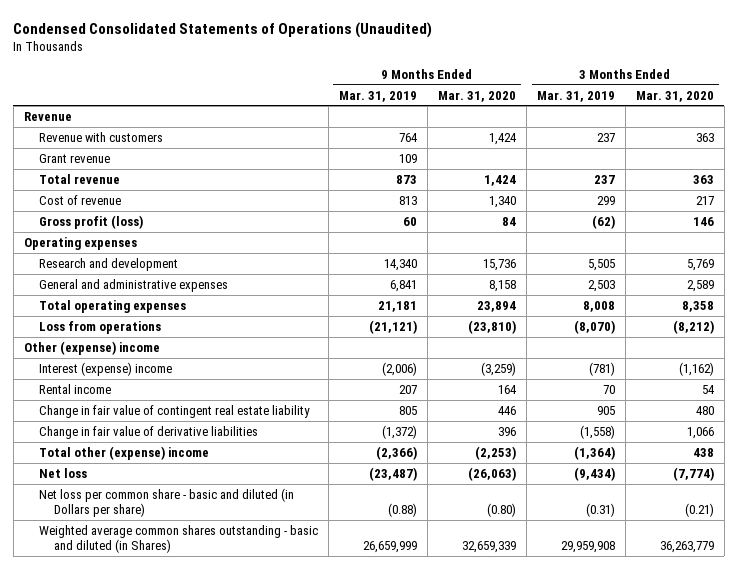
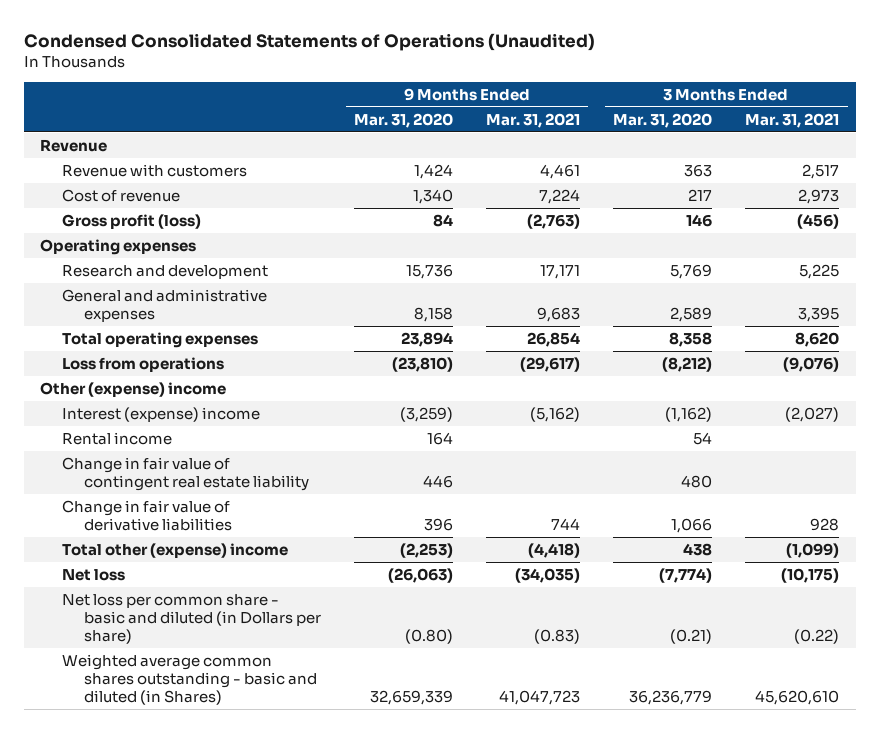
- | 9 Months Ended Mar. 31, 2019 | 9 Months Ended Mar. 31, 2020 | 3 Months Ended Mar. 31, 2019 | 3 Months Ended Mar. 31, 2020
+ | 9 Months Ended Mar. 31, 2020 | 9 Months Ended Mar. 31, 2021 | 3 Months Ended Mar. 31, 2020 | 3 Months Ended Mar. 31, 2021
- Grant revenue | 109 | | |
- Total revenue | 873 | 1,424 | 237 | 363
- Weighted average common shares outstanding - basic and diluted (in Shares) | 26,659,999 | 32,659,339 | 29,959,908 | 36,263,779
+ Weighted average common shares outstanding - basic and diluted (in Shares) | 32,659,339 | 41,047,723 | 36,236,779 | 45,620,610

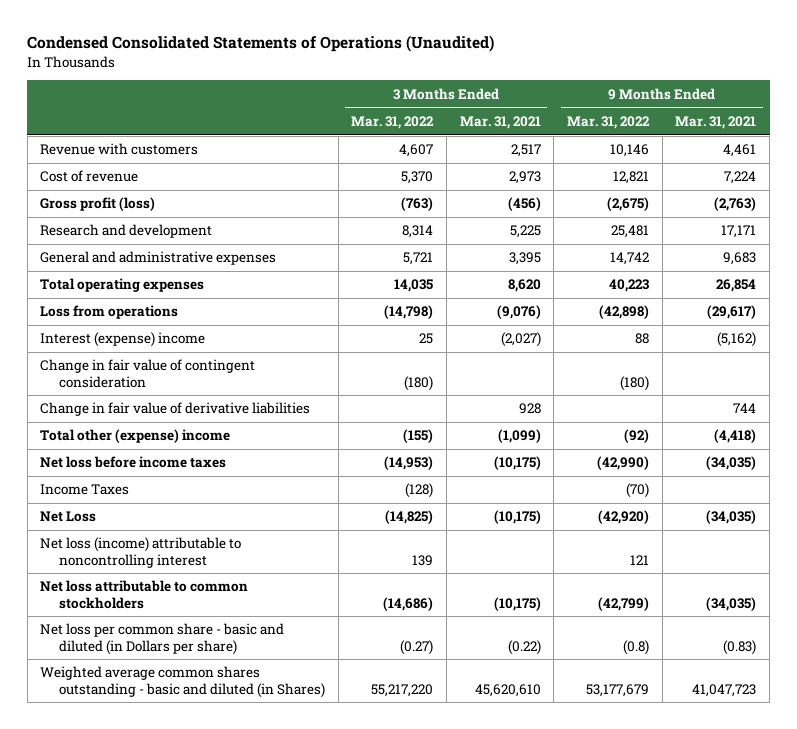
- | 9 Months Ended Mar. 31, 2020 | 9 Months Ended Mar. 31, 2021 | 3 Months Ended Mar. 31, 2020 | 3 Months Ended Mar. 31, 2021
+ | 3 Months Ended Mar. 31, 2022 | 3 Months Ended Mar. 31, 2021 | 9 Months Ended Mar. 31, 2022 | 9 Months Ended Mar. 31, 2021
- Revenue
- Operating expenses
- Other (expense) income
- Rental income | 164 | | 54 |
- Change in fair value of contingent real estate liability | 446 | | 480 |
+ Change in fair value of contingent consideration | (180) | | (180) |
- Net loss | (26,063) | (34,035) | (7,774) | (10,175)
+ Net loss before income taxes | (14,953) | (10,175) | (42,990) | (34,035)
+ Income Taxes | (128) | | (70) |
+ Net Loss | (14,825) | (10,175) | (42,920) | (34,035)
+ Net loss (income) attributable to noncontrolling interest | 139 | | 121 |
+ Net loss attributable to common stockholders | (14,686) | (10,175) | (42,799) | (34,035)

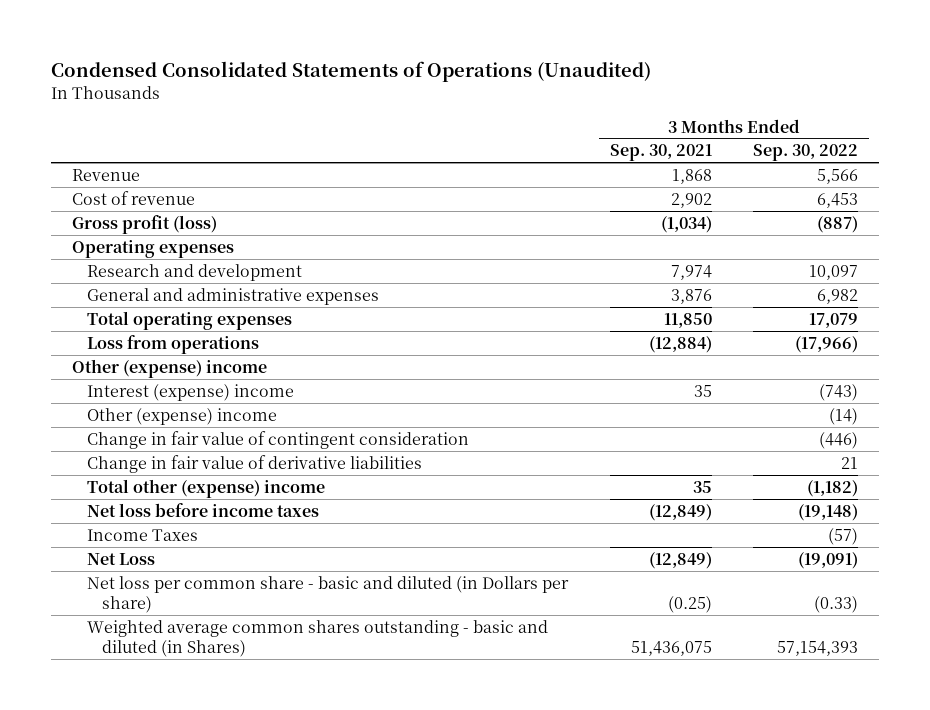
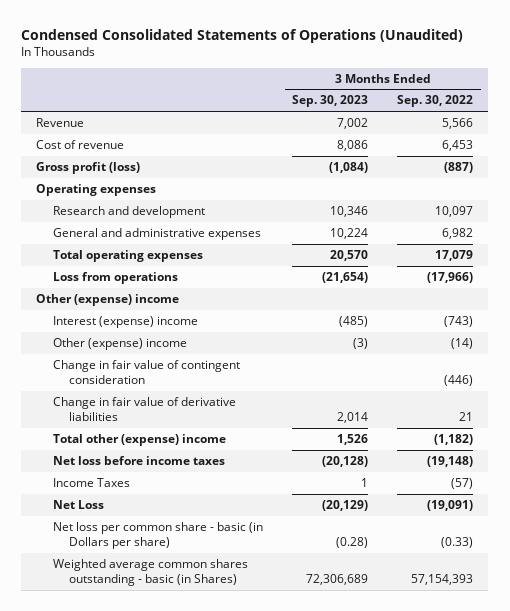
- | 3 Months Ended Sep. 30, 2021 | 3 Months Ended Sep. 30, 2022
+ | 3 Months Ended Sep. 30, 2023 | 3 Months Ended Sep. 30, 2022
- Net loss per common share - basic and diluted (in Dollars per share) | (0.25) | (0.33)
- Weighted average common shares outstanding - basic and diluted (in Shares) | 51,436,075 | 57,154,393
+ Net loss per common share - basic (in Dollars per share) | (0.28) | (0.33)
+ Weighted average common shares outstanding - basic (in Shares) | 72,306,689 | 57,154,393

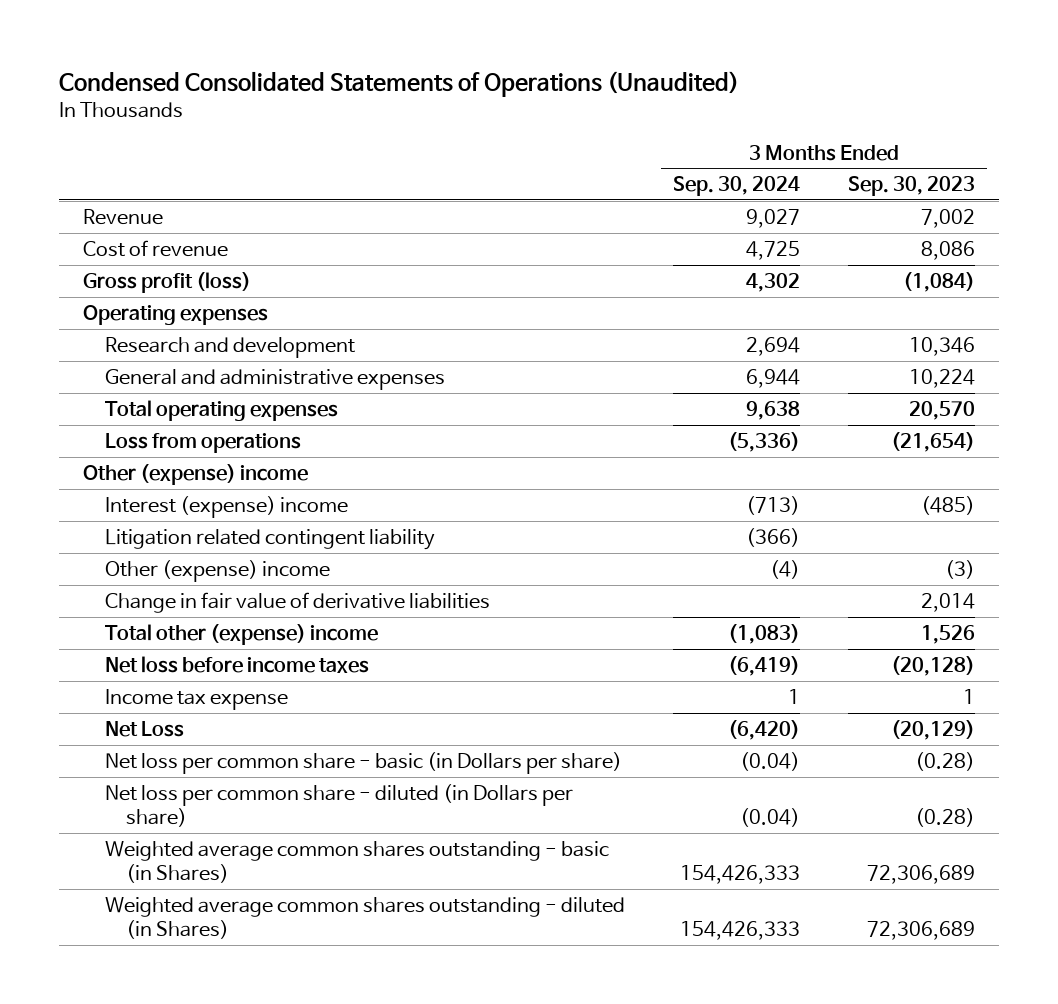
- | 3 Months Ended Sep. 30, 2023 | 3 Months Ended Sep. 30, 2022
+ | 3 Months Ended Sep. 30, 2024 | 3 Months Ended Sep. 30, 2023
+ Litigation related contingent liability | (366) |
- Change in fair value of contingent consideration | | (446)
- Income Taxes | 1 | (57)
+ Income tax expense | 1 | 1
+ Net loss per common share - diluted (in Dollars per share) | (0.04) | (0.28)
+ Weighted average common shares outstanding - diluted (in Shares) | 154,426,333 | 72,306,689

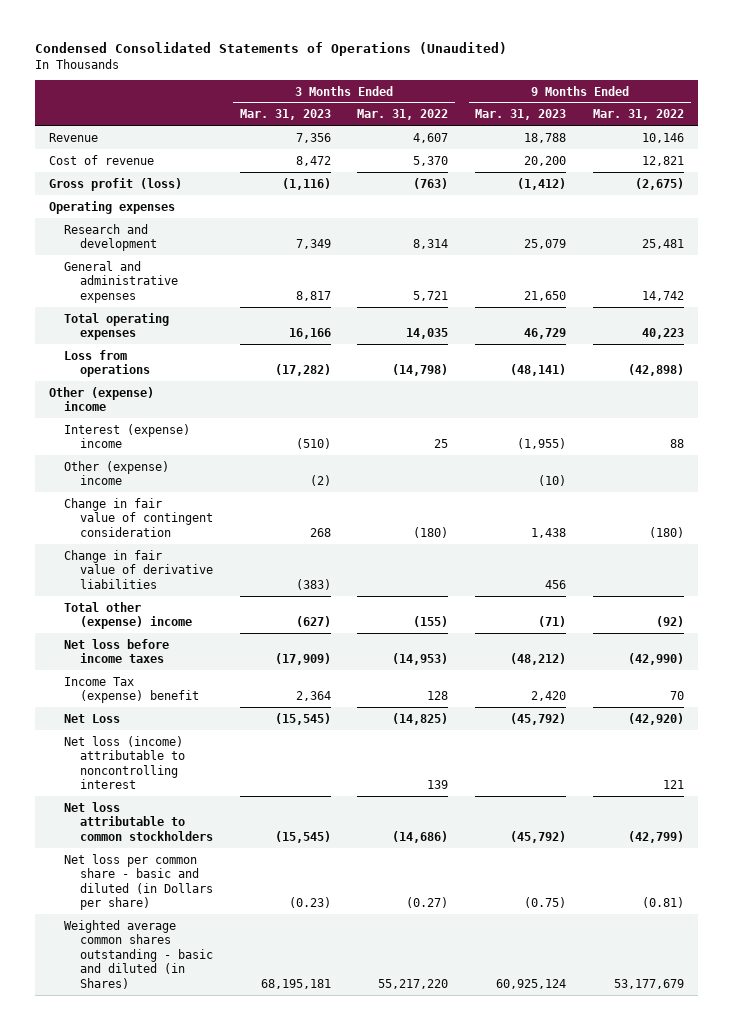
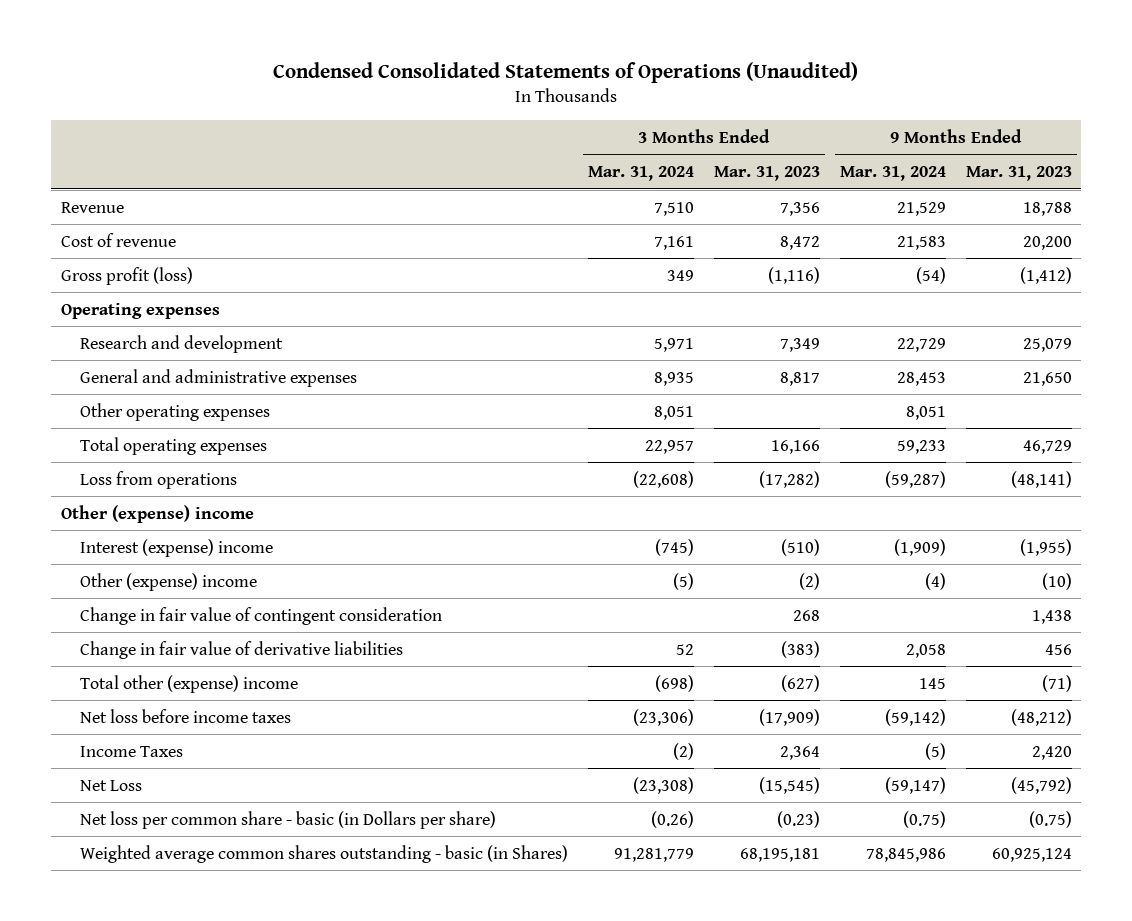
- | 3 Months Ended Mar. 31, 2023 | 3 Months Ended Mar. 31, 2022 | 9 Months Ended Mar. 31, 2023 | 9 Months Ended Mar. 31, 2022
+ | 3 Months Ended Mar. 31, 2024 | 3 Months Ended Mar. 31, 2023 | 9 Months Ended Mar. 31, 2024 | 9 Months Ended Mar. 31, 2023
+ Other operating expenses | 8,051 | | 8,051 |
- Income Tax (expense) benefit | 2,364 | 128 | 2,420 | 70
+ Income Taxes | (2) | 2,364 | (5) | 2,420
- Net loss (income) attributable to noncontrolling interest | | 139 | | 121
- Net loss attributable to common stockholders | (15,545) | (14,686) | (45,792) | (42,799)
- Net loss per common share - basic and diluted (in Dollars per share) | (0.23) | (0.27) | (0.75) | (0.81)
- Weighted average common shares outstanding - basic and diluted (in Shares) | 68,195,181 | 55,217,220 | 60,925,124 | 53,177,679
+ Net loss per common share - basic (in Dollars per share) | (0.26) | (0.23) | (0.75) | (0.75)
+ Weighted average common shares outstanding - basic (in Shares) | 91,281,779 | 68,195,181 | 78,845,986 | 60,925,124

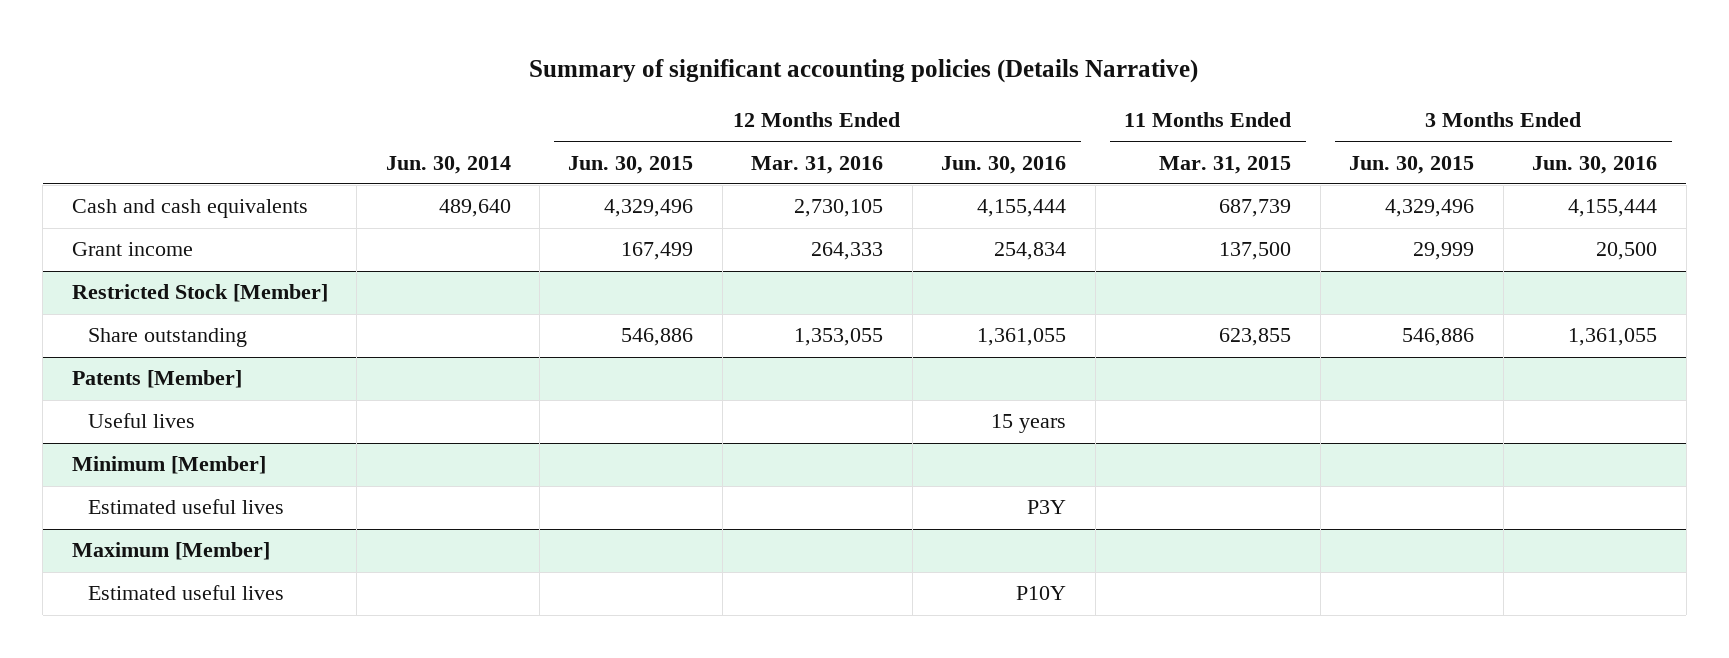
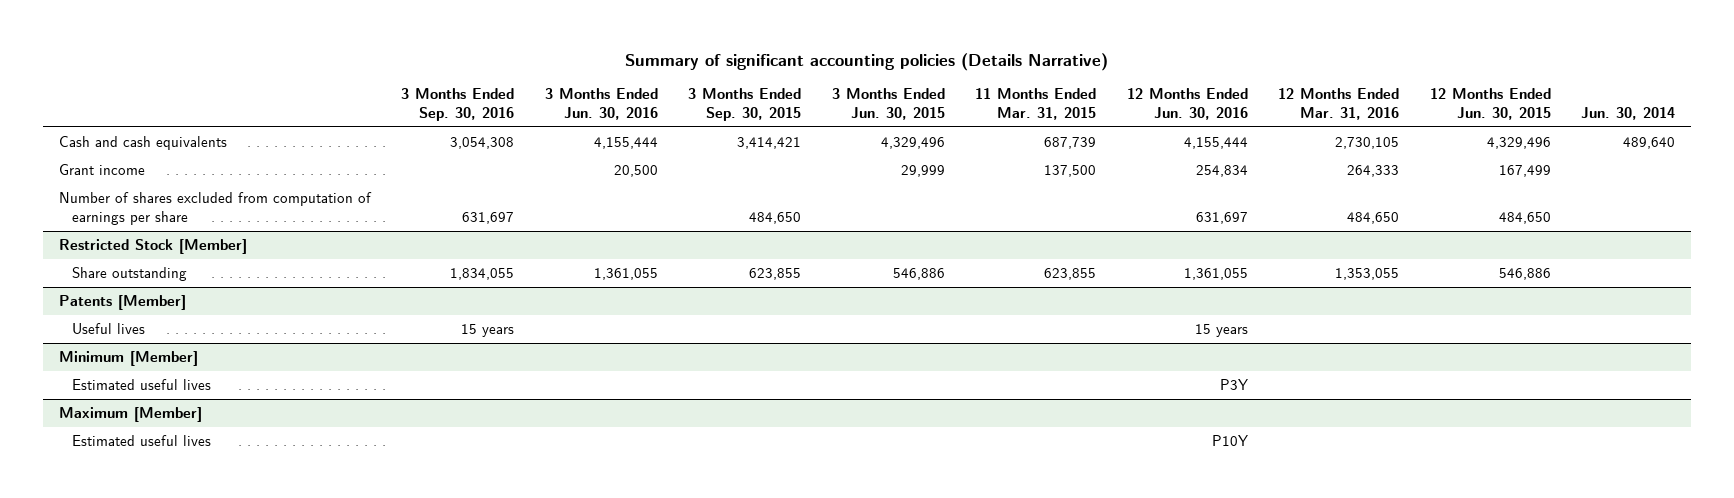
- | Jun. 30, 2014 | 12 Months Ended Jun. 30, 2015 | 12 Months Ended Mar. 31, 2016 | 12 Months Ended Jun. 30, 2016 | 11 Months Ended Mar. 31, 2015 | 3 Months Ended Jun. 30, 2015 | 3 Months Ended Jun. 30, 2016
+ | 3 Months Ended Sep. 30, 2016 | 3 Months Ended Jun. 30, 2016 | 3 Months Ended Sep. 30, 2015 | 3 Months Ended Jun. 30, 2015 | 11 Months Ended Mar. 31, 2015 | 12 Months Ended Jun. 30, 2016 | 12 Months Ended Mar. 31, 2016 | 12 Months Ended Jun. 30, 2015 | Jun. 30, 2014
+ Number of shares excluded from computation of earnings per share | 631,697 | | 484,650 | | | 631,697 | 484,650 | 484,650 |

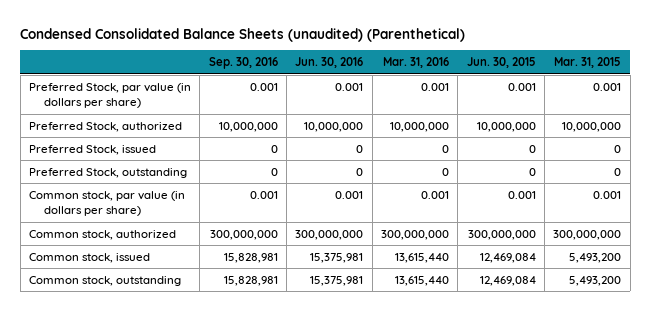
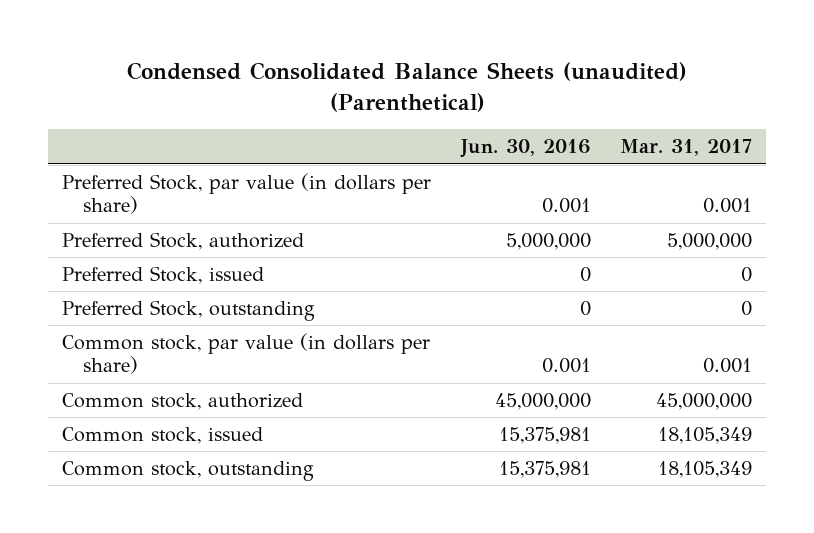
- | Sep. 30, 2016 | Jun. 30, 2016 | Mar. 31, 2016 | Jun. 30, 2015 | Mar. 31, 2015
+ | Jun. 30, 2016 | Mar. 31, 2017
- Preferred Stock, authorized | 10,000,000 | 10,000,000 | 10,000,000 | 10,000,000 | 10,000,000
+ Preferred Stock, authorized | 5,000,000 | 5,000,000
- Common stock, authorized | 300,000,000 | 300,000,000 | 300,000,000 | 300,000,000 | 300,000,000
+ Common stock, authorized | 45,000,000 | 45,000,000

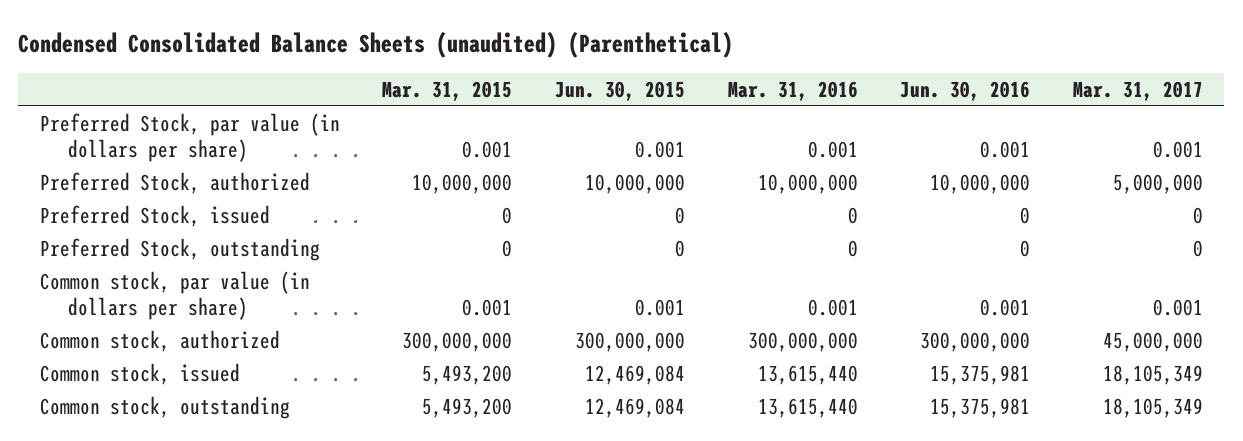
- | Jun. 30, 2016 | Mar. 31, 2017
+ | Mar. 31, 2015 | Jun. 30, 2015 | Mar. 31, 2016 | Jun. 30, 2016 | Mar. 31, 2017
- Preferred Stock, authorized | 5,000,000 | 5,000,000
+ Preferred Stock, authorized | 10,000,000 | 10,000,000 | 10,000,000 | 10,000,000 | 5,000,000
- Common stock, authorized | 45,000,000 | 45,000,000
+ Common stock, authorized | 300,000,000 | 300,000,000 | 300,000,000 | 300,000,000 | 45,000,000

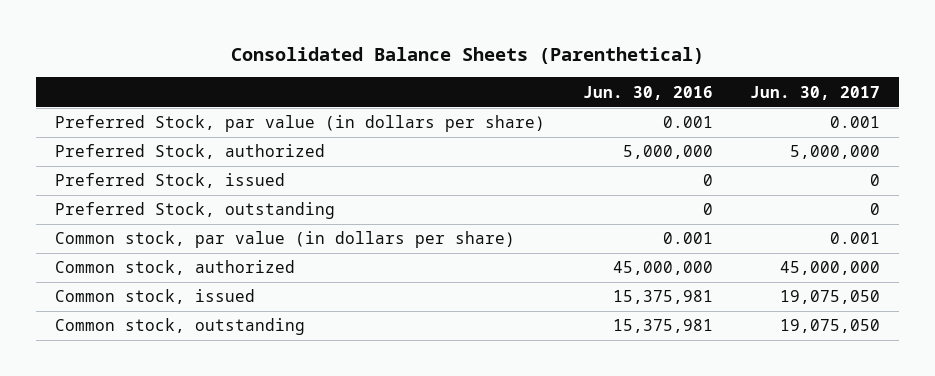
- Condensed Consolidated Balance Sheets (unaudited) (Parenthetical)
+ Consolidated Balance Sheets (Parenthetical)
- | Mar. 31, 2015 | Jun. 30, 2015 | Mar. 31, 2016 | Jun. 30, 2016 | Mar. 31, 2017
+ | Jun. 30, 2016 | Jun. 30, 2017
- Preferred Stock, authorized | 10,000,000 | 10,000,000 | 10,000,000 | 10,000,000 | 5,000,000
+ Preferred Stock, authorized | 5,000,000 | 5,000,000
- Common stock, authorized | 300,000,000 | 300,000,000 | 300,000,000 | 300,000,000 | 45,000,000
+ Common stock, authorized | 45,000,000 | 45,000,000

